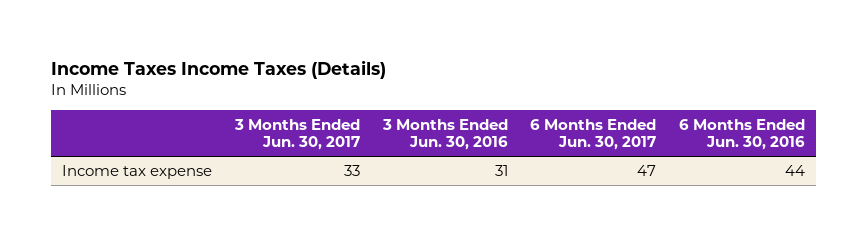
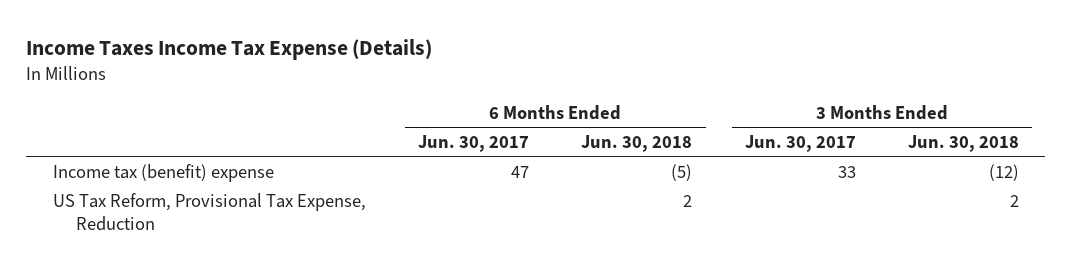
- Income Taxes Income Taxes (Details)
+ Income Taxes Income Tax Expense (Details)
- | 3 Months Ended Jun. 30, 2017 | 3 Months Ended Jun. 30, 2016 | 6 Months Ended Jun. 30, 2017 | 6 Months Ended Jun. 30, 2016
+ | 6 Months Ended Jun. 30, 2017 | 6 Months Ended Jun. 30, 2018 | 3 Months Ended Jun. 30, 2017 | 3 Months Ended Jun. 30, 2018
- Income tax expense | 33 | 31 | 47 | 44
+ Income tax (benefit) expense | 47 | (5) | 33 | (12)
+ US Tax Reform, Provisional Tax Expense, Reduction | | 2 | | 2

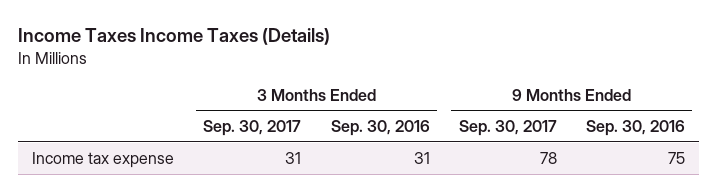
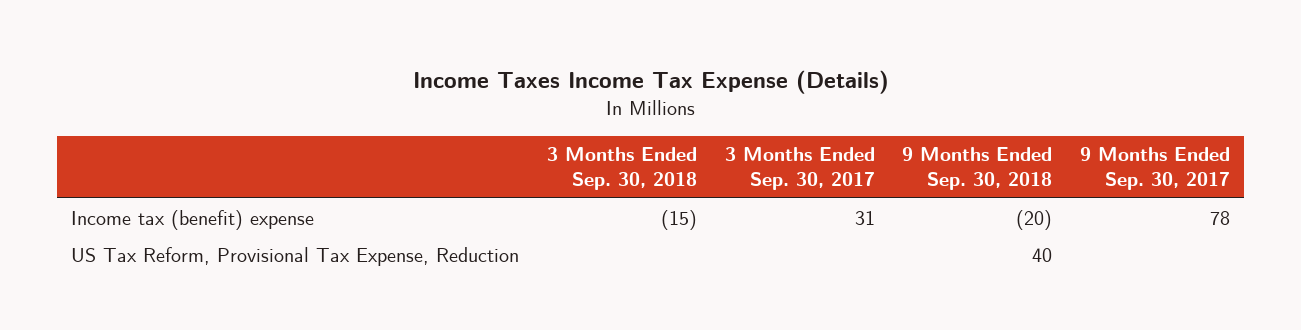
- Income Taxes Income Taxes (Details)
+ Income Taxes Income Tax Expense (Details)
- | 3 Months Ended Sep. 30, 2017 | 3 Months Ended Sep. 30, 2016 | 9 Months Ended Sep. 30, 2017 | 9 Months Ended Sep. 30, 2016
+ | 3 Months Ended Sep. 30, 2018 | 3 Months Ended Sep. 30, 2017 | 9 Months Ended Sep. 30, 2018 | 9 Months Ended Sep. 30, 2017
- Income tax expense | 31 | 31 | 78 | 75
+ Income tax (benefit) expense | (15) | 31 | (20) | 78
+ US Tax Reform, Provisional Tax Expense, Reduction | | | 40 |

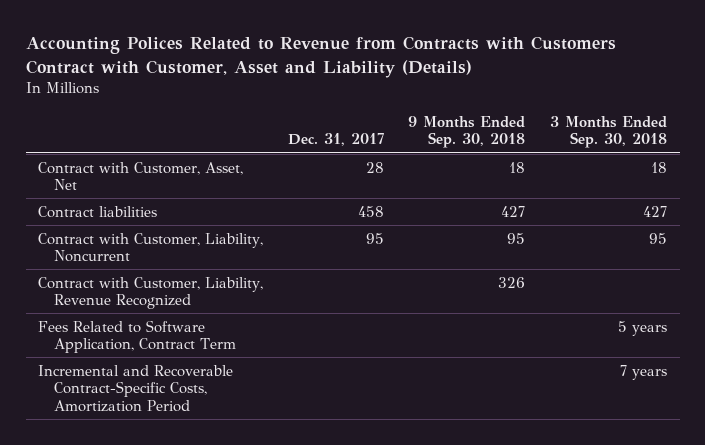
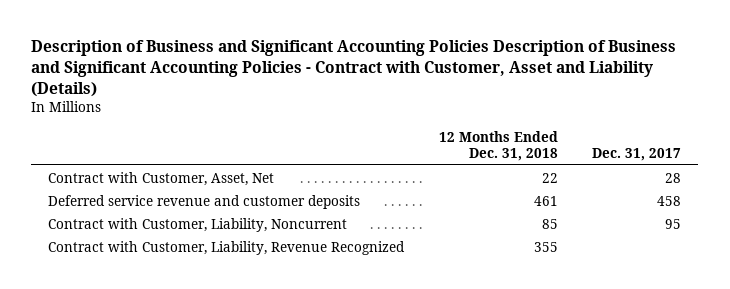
- Accounting Polices Related to Revenue from Contracts with Customers Contract with Customer, Asset and Liability (Details)
+ Description of Business and Significant Accounting Policies Description of Business and Significant Accounting Policies - Contract with Customer, Asset and Liability (Details)
- | Dec. 31, 2017 | 9 Months Ended Sep. 30, 2018 | 3 Months Ended Sep. 30, 2018
+ | 12 Months Ended Dec. 31, 2018 | Dec. 31, 2017
- Contract liabilities | 458 | 427 | 427
+ Deferred service revenue and customer deposits | 461 | 458
- Fees Related to Software Application, Contract Term | | | 5 years
- Incremental and Recoverable Contract-Specific Costs, Amortization Period | | | 7 years

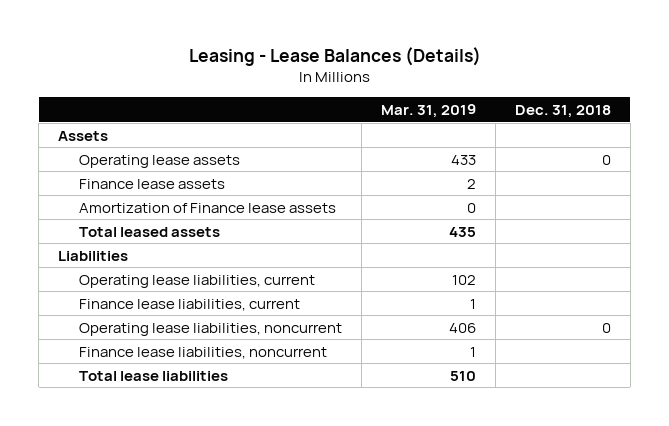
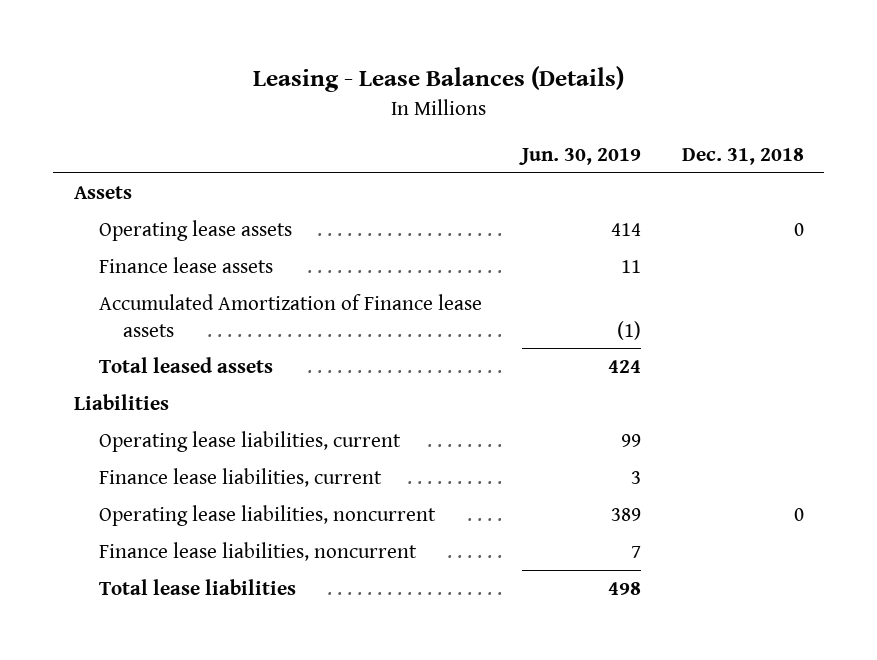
- | Mar. 31, 2019 | Dec. 31, 2018
+ | Jun. 30, 2019 | Dec. 31, 2018
- Amortization of Finance lease assets | 0 |
+ Accumulated Amortization of Finance lease assets | (1) |

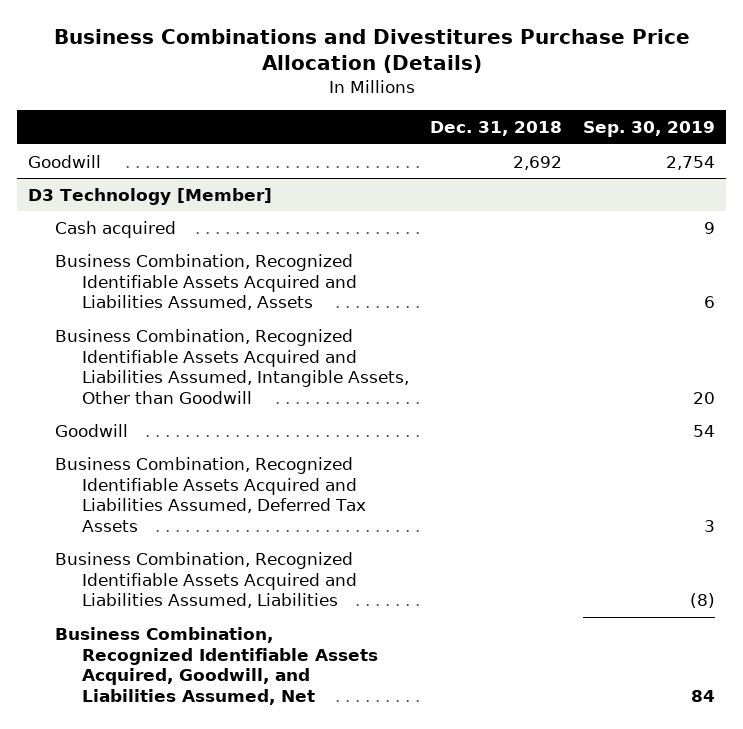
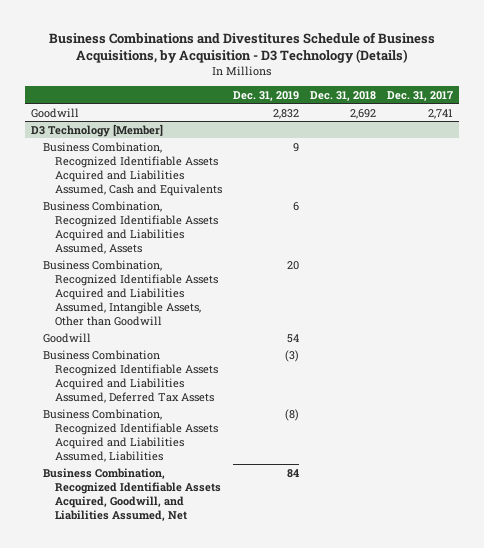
- Business Combinations and Divestitures Purchase Price Allocation (Details)
+ Business Combinations and Divestitures Schedule of Business Acquisitions, by Acquisition - D3 Technology (Details)
- | Dec. 31, 2018 | Sep. 30, 2019
+ | Dec. 31, 2019 | Dec. 31, 2018 | Dec. 31, 2017
@ D3 Technology [Member]
- Cash acquired | | 9
+ Business Combination, Recognized Identifiable Assets Acquired and Liabilities Assumed, Cash and Equivalents | 9 | |
- Business Combination, Recognized Identifiable Assets Acquired and Liabilities Assumed, Deferred Tax Assets | | 3
+ Business Combination Recognized Identifiable Assets Acquired and Liabilities Assumed, Deferred Tax Assets | (3) | |

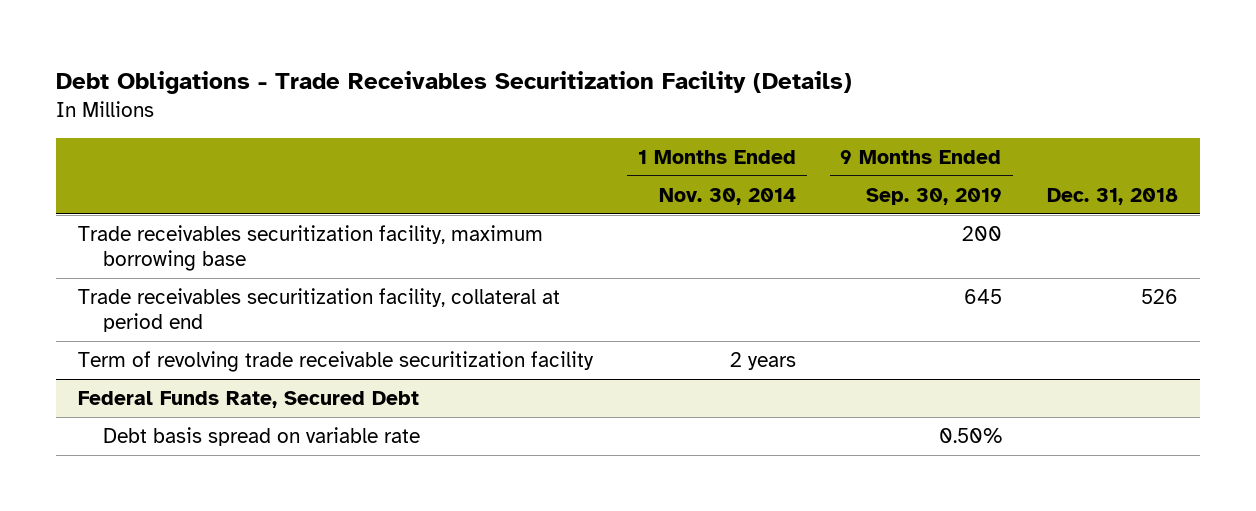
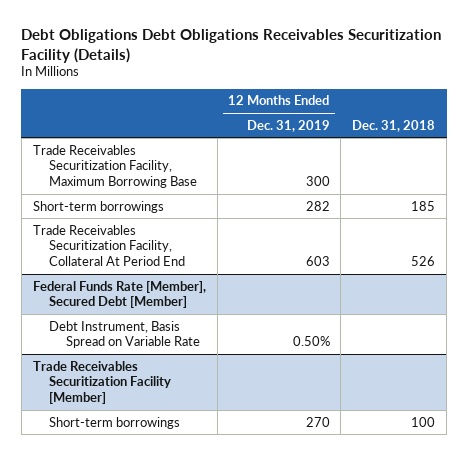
- Debt Obligations - Trade Receivables Securitization Facility (Details)
+ Debt Obligations Debt Obligations Receivables Securitization Facility (Details)
- | 1 Months Ended Nov. 30, 2014 | 9 Months Ended Sep. 30, 2019 | Dec. 31, 2018
+ | 12 Months Ended Dec. 31, 2019 | Dec. 31, 2018
- Trade receivables securitization facility, maximum borrowing base | | 200 |
- Trade receivables securitization facility, collateral at period end | | 645 | 526
- Term of revolving trade receivable securitization facility | 2 years | |
- Federal Funds Rate, Secured Debt
- Debt basis spread on variable rate | | 0.50% |
+ Trade Receivables Securitization Facility, Maximum Borrowing Base | 300 |
+ Short-term borrowings | 282 | 185
+ Trade Receivables Securitization Facility, Collateral At Period End | 603 | 526
+ Federal Funds Rate [Member], Secured Debt [Member]
+ Debt Instrument, Basis Spread on Variable Rate | 0.50% |
+ Trade Receivables Securitization Facility [Member]
+ Short-term borrowings | 270 | 100

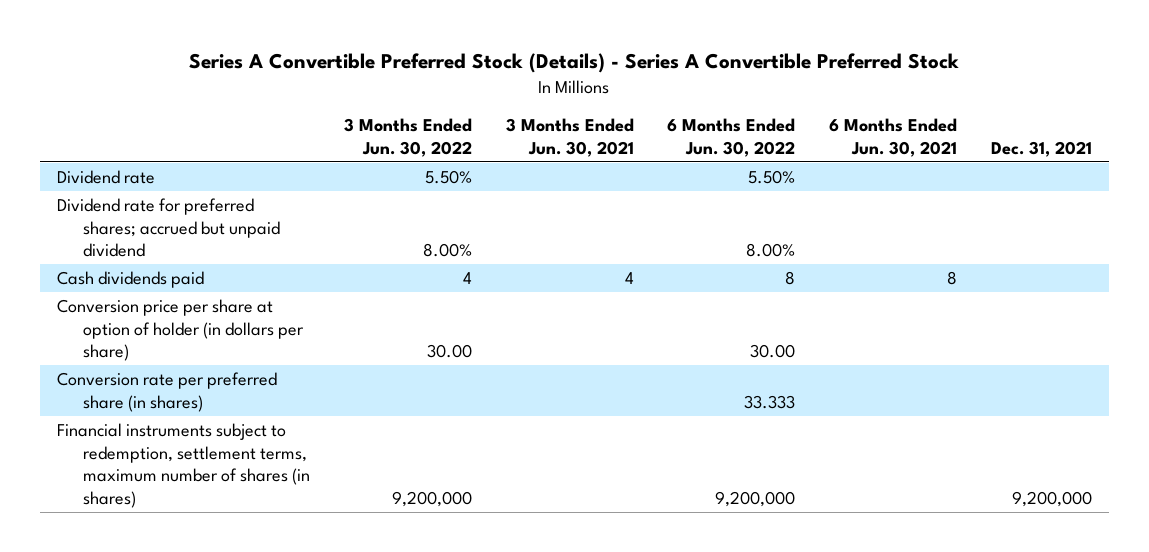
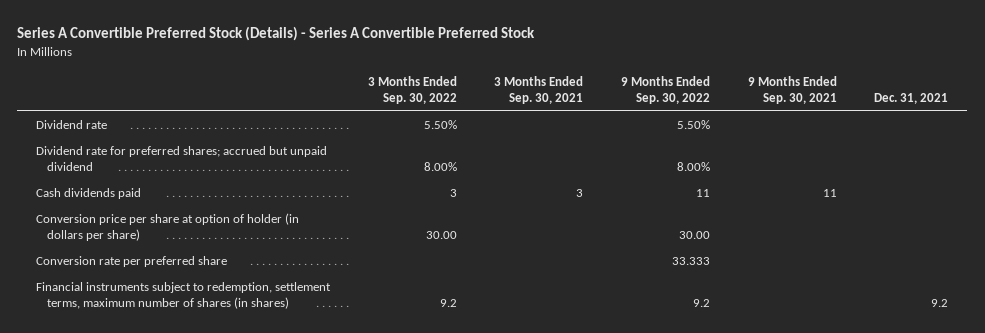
- | 3 Months Ended Jun. 30, 2022 | 3 Months Ended Jun. 30, 2021 | 6 Months Ended Jun. 30, 2022 | 6 Months Ended Jun. 30, 2021 | Dec. 31, 2021
+ | 3 Months Ended Sep. 30, 2022 | 3 Months Ended Sep. 30, 2021 | 9 Months Ended Sep. 30, 2022 | 9 Months Ended Sep. 30, 2021 | Dec. 31, 2021
- Conversion rate per preferred share (in shares) | | | 33.333 | |
- Financial instruments subject to redemption, settlement terms, maximum number of shares (in shares) | 9,200,000 | | 9,200,000 | | 9,200,000
+ Conversion rate per preferred share | | | 33.333 | |
+ Financial instruments subject to redemption, settlement terms, maximum number of shares (in shares) | 9.2 | | 9.2 | | 9.2

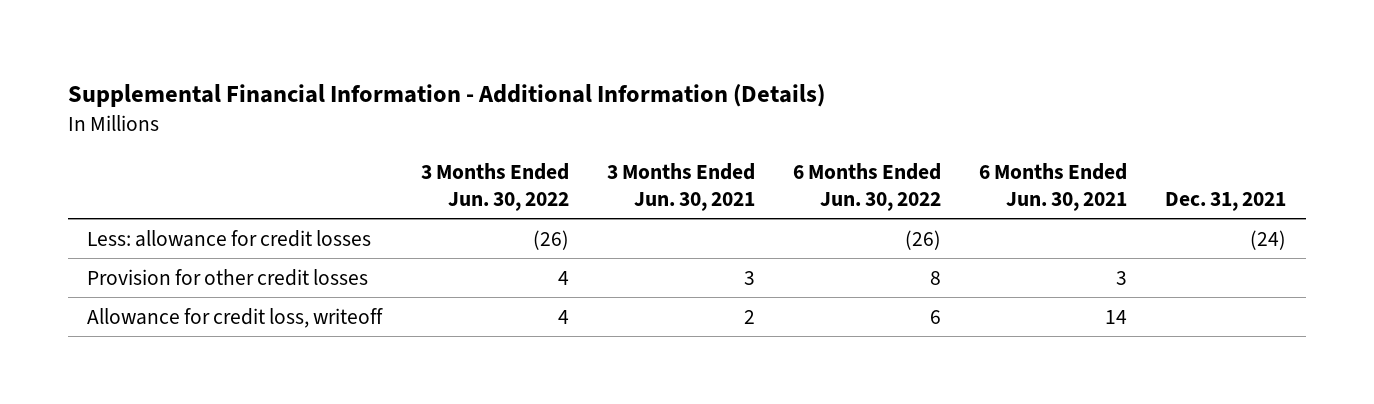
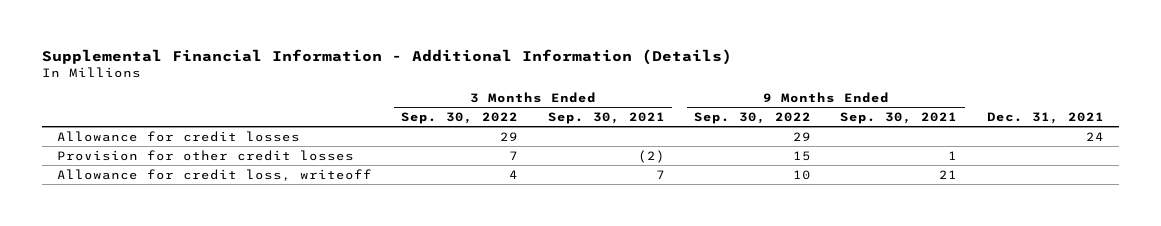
- | 3 Months Ended Jun. 30, 2022 | 3 Months Ended Jun. 30, 2021 | 6 Months Ended Jun. 30, 2022 | 6 Months Ended Jun. 30, 2021 | Dec. 31, 2021
+ | 3 Months Ended Sep. 30, 2022 | 3 Months Ended Sep. 30, 2021 | 9 Months Ended Sep. 30, 2022 | 9 Months Ended Sep. 30, 2021 | Dec. 31, 2021
- Less: allowance for credit losses | (26) | | (26) | | (24)
+ Allowance for credit losses | 29 | | 29 | | 24

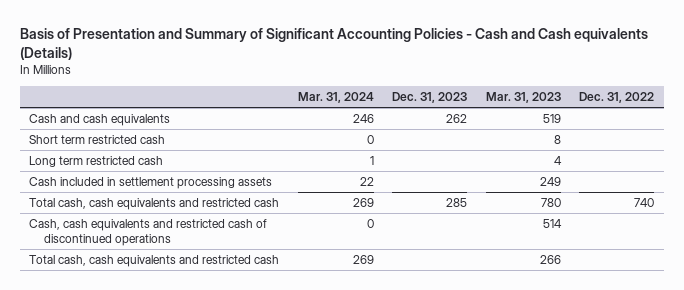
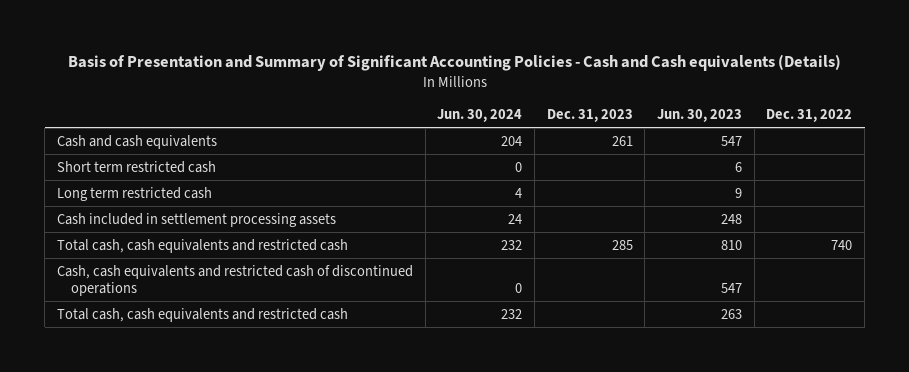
- | Mar. 31, 2024 | Dec. 31, 2023 | Mar. 31, 2023 | Dec. 31, 2022
+ | Jun. 30, 2024 | Dec. 31, 2023 | Jun. 30, 2023 | Dec. 31, 2022
- Cash and cash equivalents | 246 | 262 | 519 |
+ Cash and cash equivalents | 204 | 261 | 547 |

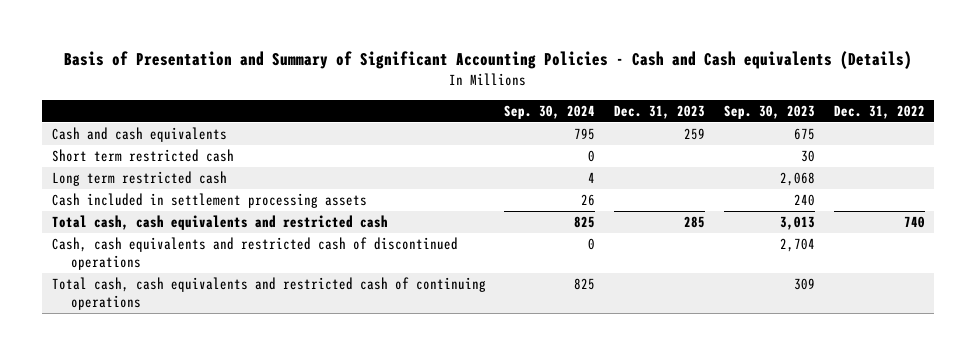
- | Jun. 30, 2024 | Dec. 31, 2023 | Jun. 30, 2023 | Dec. 31, 2022
+ | Sep. 30, 2024 | Dec. 31, 2023 | Sep. 30, 2023 | Dec. 31, 2022
- Cash and cash equivalents | 204 | 261 | 547 |
+ Cash and cash equivalents | 795 | 259 | 675 |
- Total cash, cash equivalents and restricted cash | 232 | | 263 |
+ Total cash, cash equivalents and restricted cash of continuing operations | 825 | | 309 |

